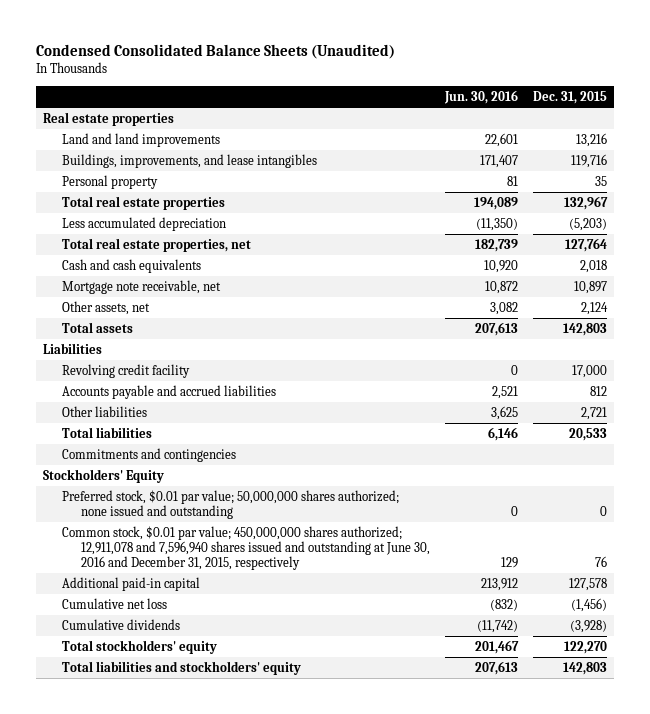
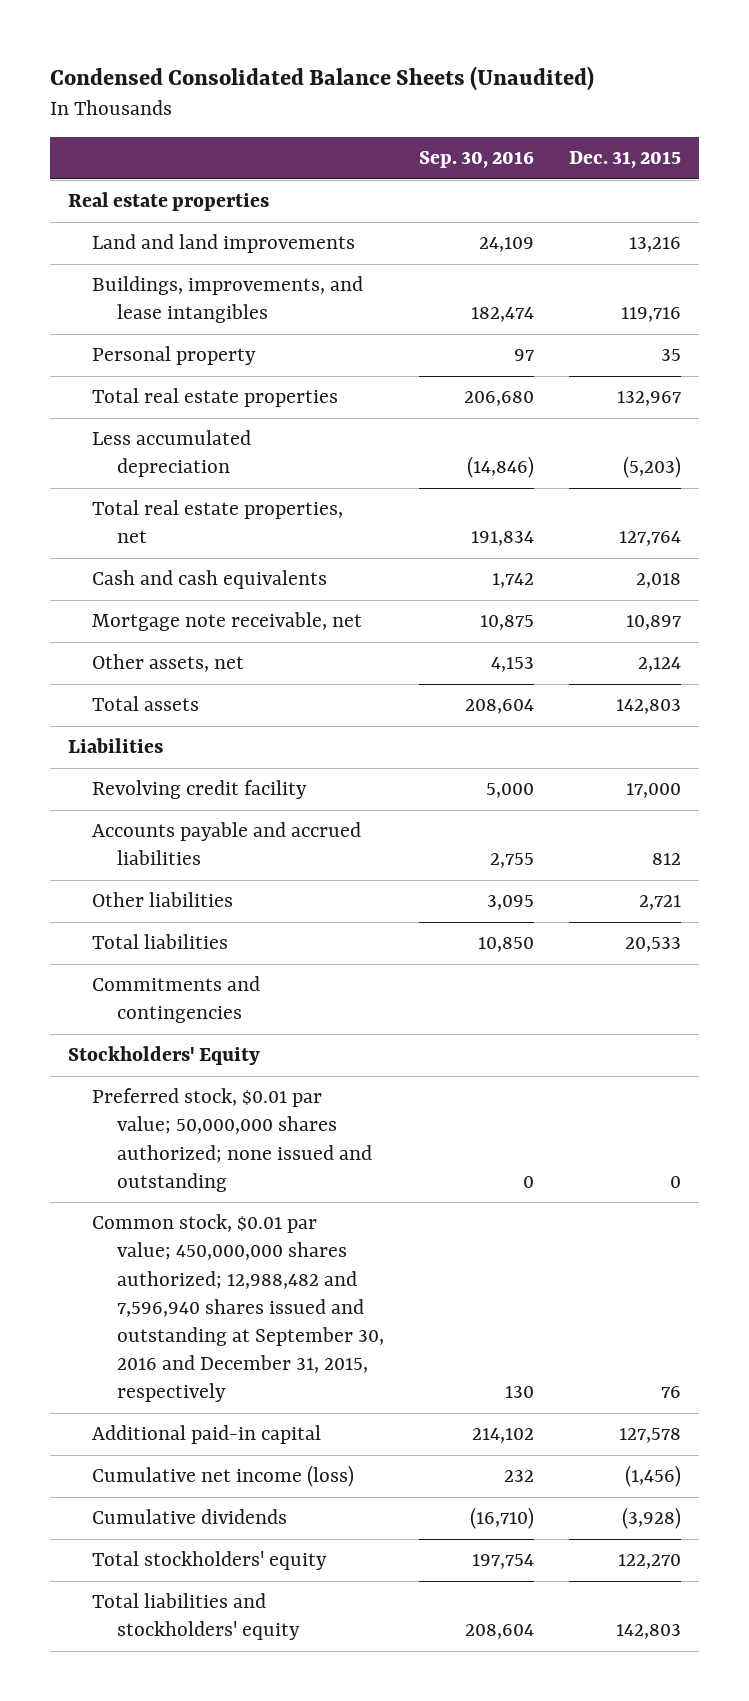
- | Jun. 30, 2016 | Dec. 31, 2015
+ | Sep. 30, 2016 | Dec. 31, 2015
- Common stock, $0.01 par value; 450,000,000 shares authorized; 12,911,078 and 7,596,940 shares issued and outstanding at June 30, 2016 and December 31, 2015, respectively | 129 | 76
+ Common stock, $0.01 par value; 450,000,000 shares authorized; 12,988,482 and 7,596,940 shares issued and outstanding at September 30, 2016 and December 31, 2015, respectively | 130 | 76
- Cumulative net loss | (832) | (1,456)
+ Cumulative net income (loss) | 232 | (1,456)

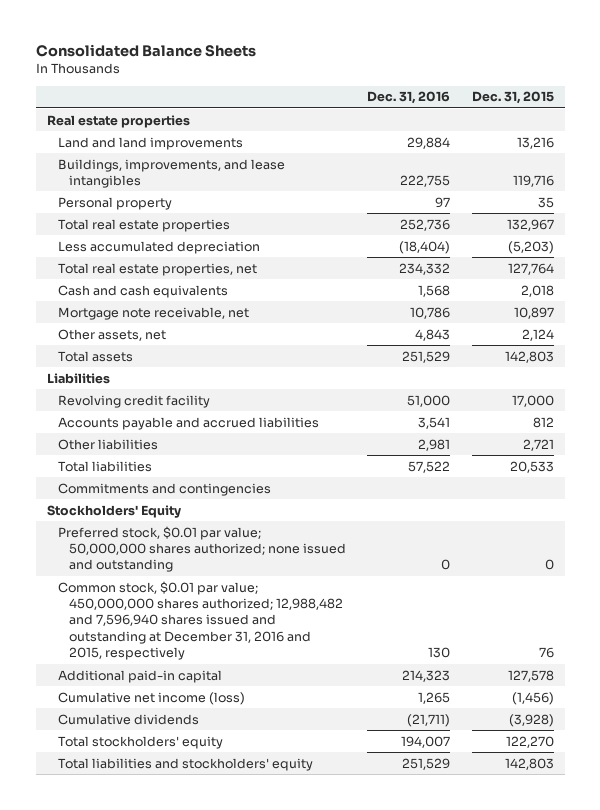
- Condensed Consolidated Balance Sheets (Unaudited)
+ Consolidated Balance Sheets
- | Sep. 30, 2016 | Dec. 31, 2015
+ | Dec. 31, 2016 | Dec. 31, 2015
- Common stock, $0.01 par value; 450,000,000 shares authorized; 12,988,482 and 7,596,940 shares issued and outstanding at September 30, 2016 and December 31, 2015, respectively | 130 | 76
+ Common stock, $0.01 par value; 450,000,000 shares authorized; 12,988,482 and 7,596,940 shares issued and outstanding at December 31, 2016 and 2015, respectively | 130 | 76

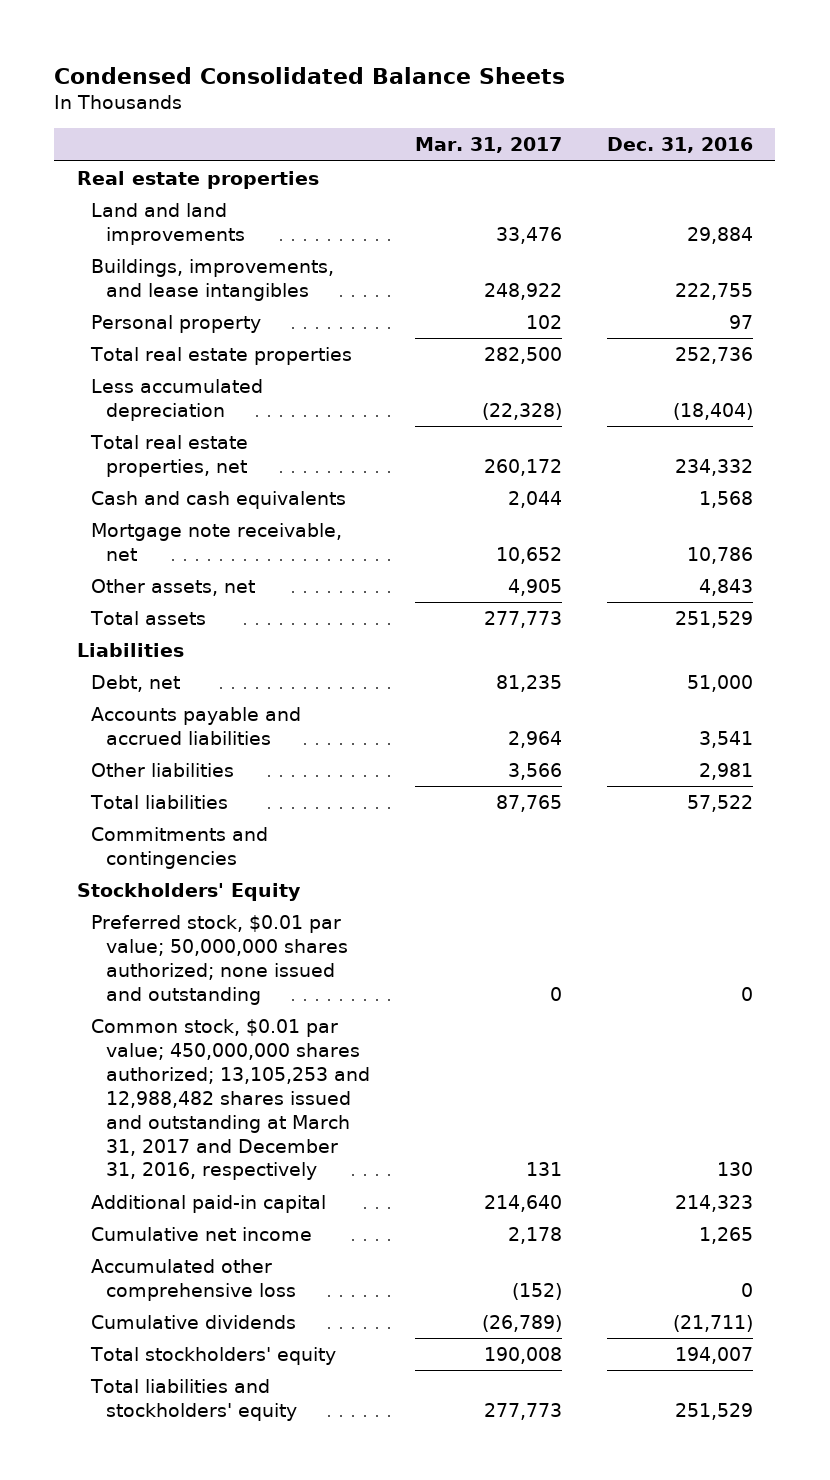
- Consolidated Balance Sheets
+ Condensed Consolidated Balance Sheets
- | Dec. 31, 2016 | Dec. 31, 2015
+ | Mar. 31, 2017 | Dec. 31, 2016
- Revolving credit facility | 51,000 | 17,000
+ Debt, net | 81,235 | 51,000
- Common stock, $0.01 par value; 450,000,000 shares authorized; 12,988,482 and 7,596,940 shares issued and outstanding at December 31, 2016 and 2015, respectively | 130 | 76
+ Common stock, $0.01 par value; 450,000,000 shares authorized; 13,105,253 and 12,988,482 shares issued and outstanding at March 31, 2017 and December 31, 2016, respectively | 131 | 130
- Cumulative net income (loss) | 1,265 | (1,456)
+ Cumulative net income | 2,178 | 1,265
+ Accumulated other comprehensive loss | (152) | 0

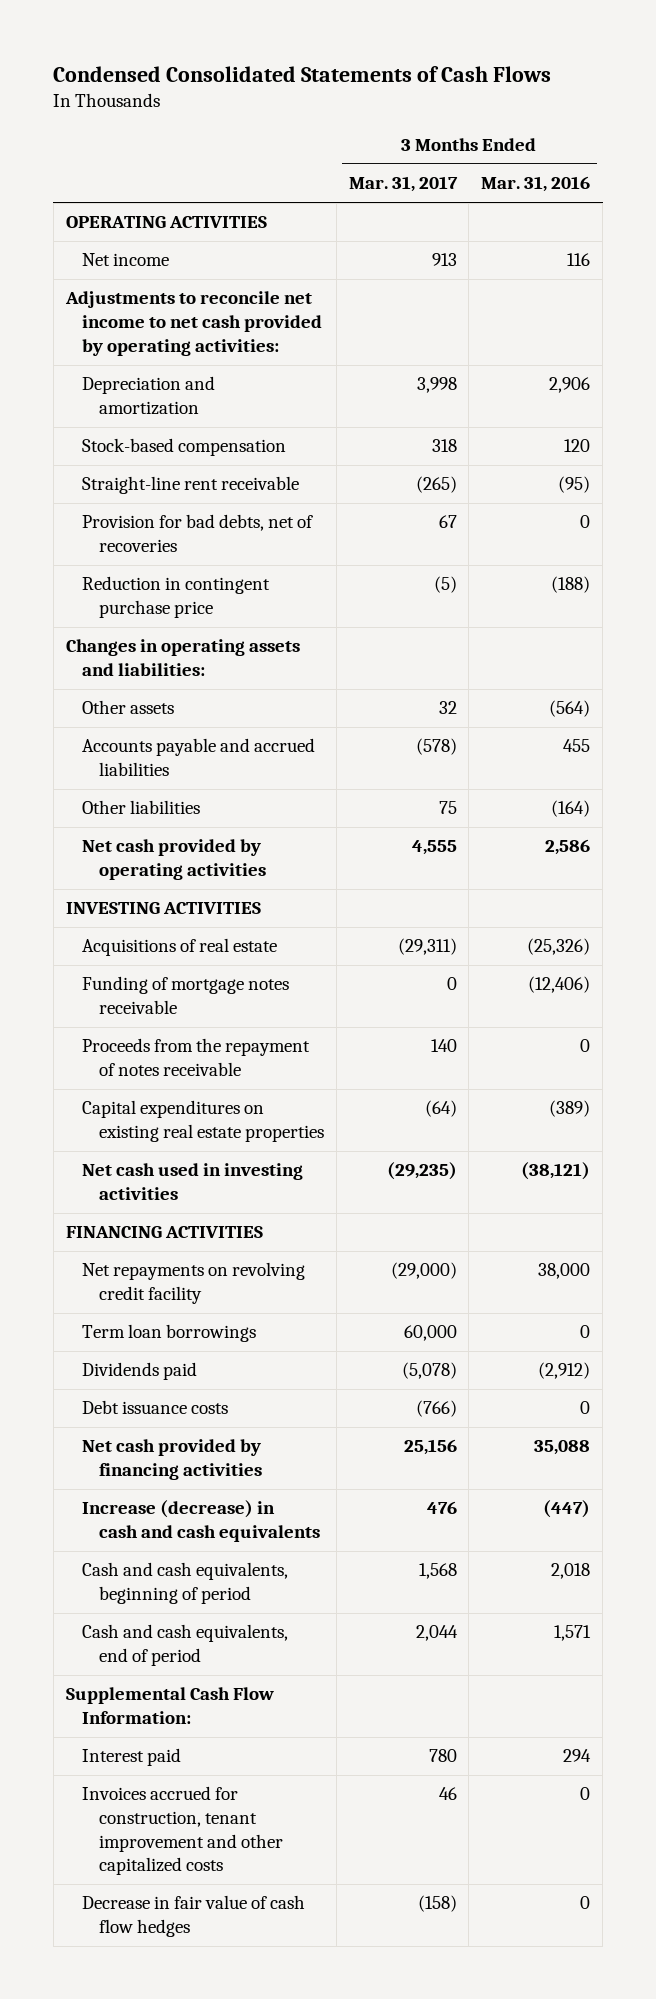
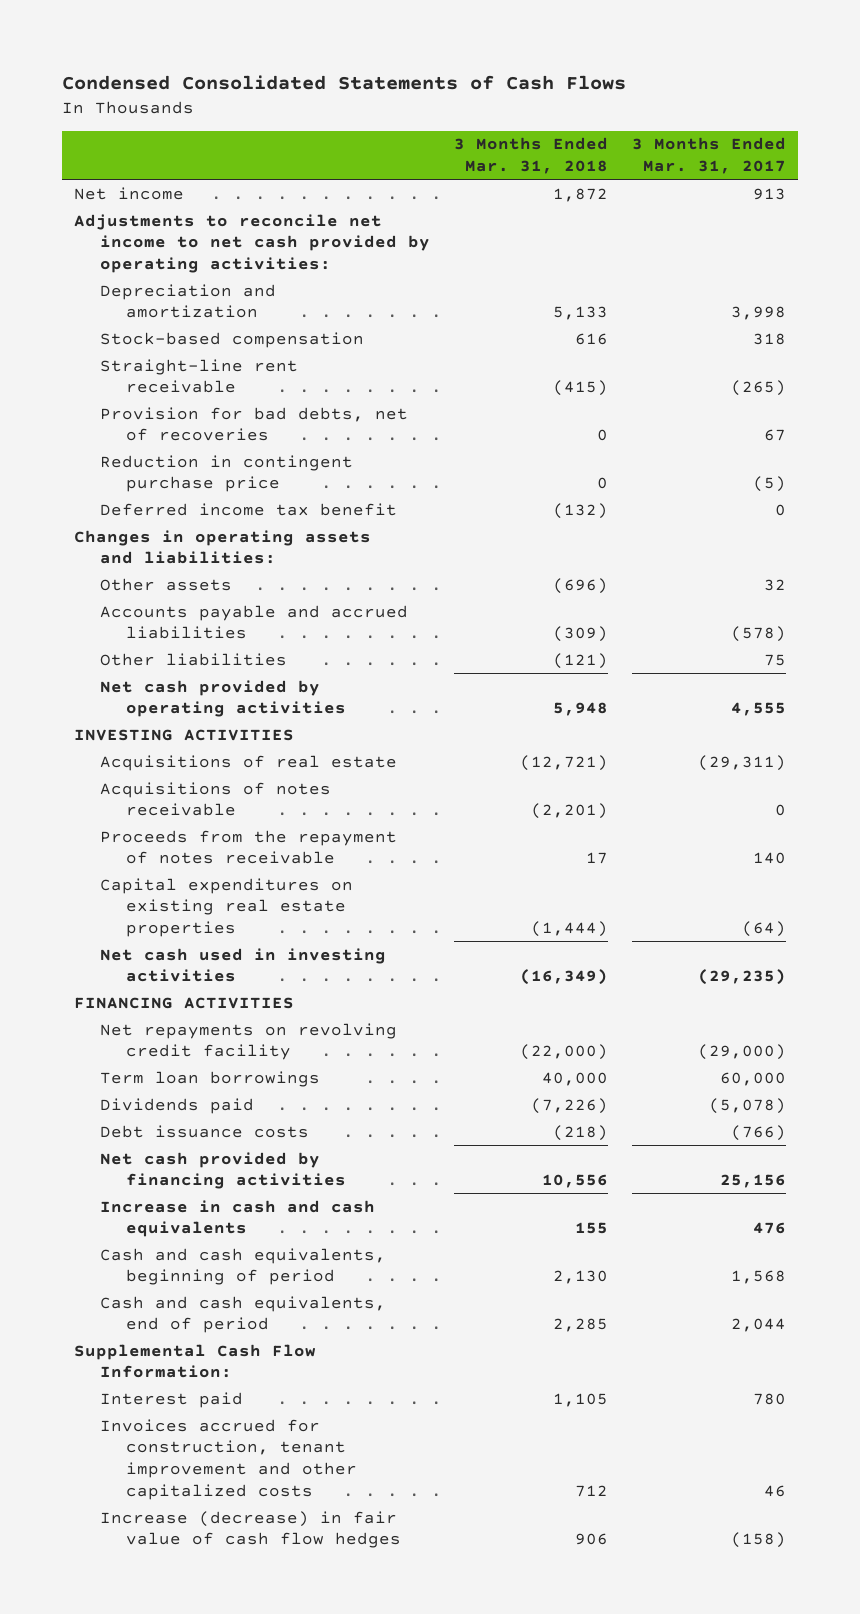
- | 3 Months Ended Mar. 31, 2017 | 3 Months Ended Mar. 31, 2016
+ | 3 Months Ended Mar. 31, 2018 | 3 Months Ended Mar. 31, 2017
- OPERATING ACTIVITIES
+ Deferred income tax benefit | (132) | 0
- Funding of mortgage notes receivable | 0 | (12,406)
+ Acquisitions of notes receivable | (2,201) | 0
- Increase (decrease) in cash and cash equivalents | 476 | (447)
+ Increase in cash and cash equivalents | 155 | 476
- Decrease in fair value of cash flow hedges | (158) | 0
+ Increase (decrease) in fair value of cash flow hedges | 906 | (158)

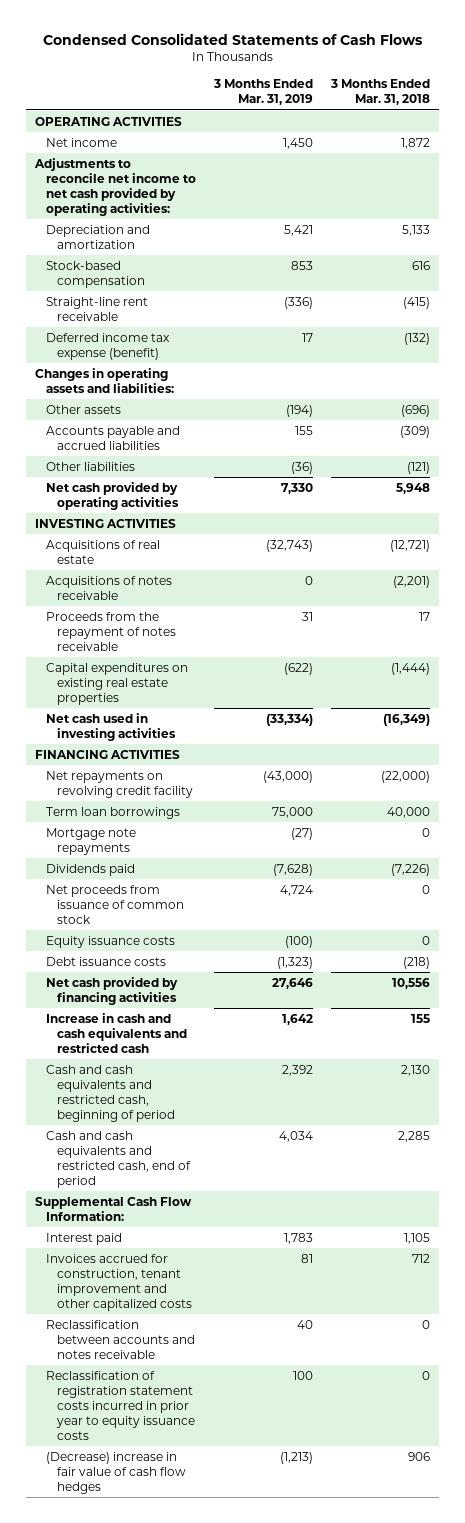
- | 3 Months Ended Mar. 31, 2018 | 3 Months Ended Mar. 31, 2017
+ | 3 Months Ended Mar. 31, 2019 | 3 Months Ended Mar. 31, 2018
+ OPERATING ACTIVITIES
- Provision for bad debts, net of recoveries | 0 | 67
- Reduction in contingent purchase price | 0 | (5)
- Deferred income tax benefit | (132) | 0
+ Deferred income tax expense (benefit) | 17 | (132)
+ Mortgage note repayments | (27) | 0
+ Net proceeds from issuance of common stock | 4,724 | 0
+ Equity issuance costs | (100) | 0
- Increase in cash and cash equivalents | 155 | 476
- Cash and cash equivalents, beginning of period | 2,130 | 1,568
- Cash and cash equivalents, end of period | 2,285 | 2,044
+ Increase in cash and cash equivalents and restricted cash | 1,642 | 155
+ Cash and cash equivalents and restricted cash, beginning of period | 2,392 | 2,130
+ Cash and cash equivalents and restricted cash, end of period | 4,034 | 2,285
- Increase (decrease) in fair value of cash flow hedges | 906 | (158)
+ Reclassification between accounts and notes receivable | 40 | 0
+ Reclassification of registration statement costs incurred in prior year to equity issuance costs | 100 | 0
+ (Decrease) increase in fair value of cash flow hedges | (1,213) | 906

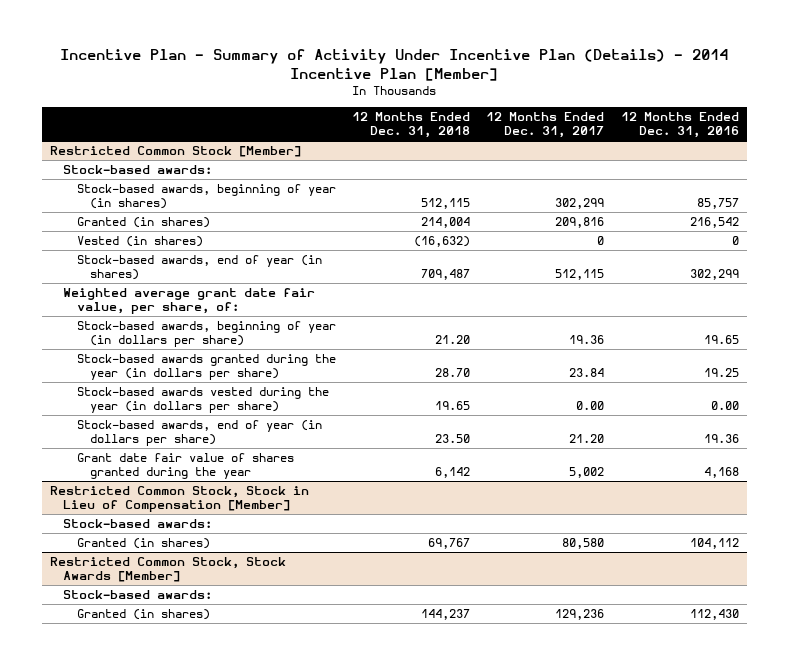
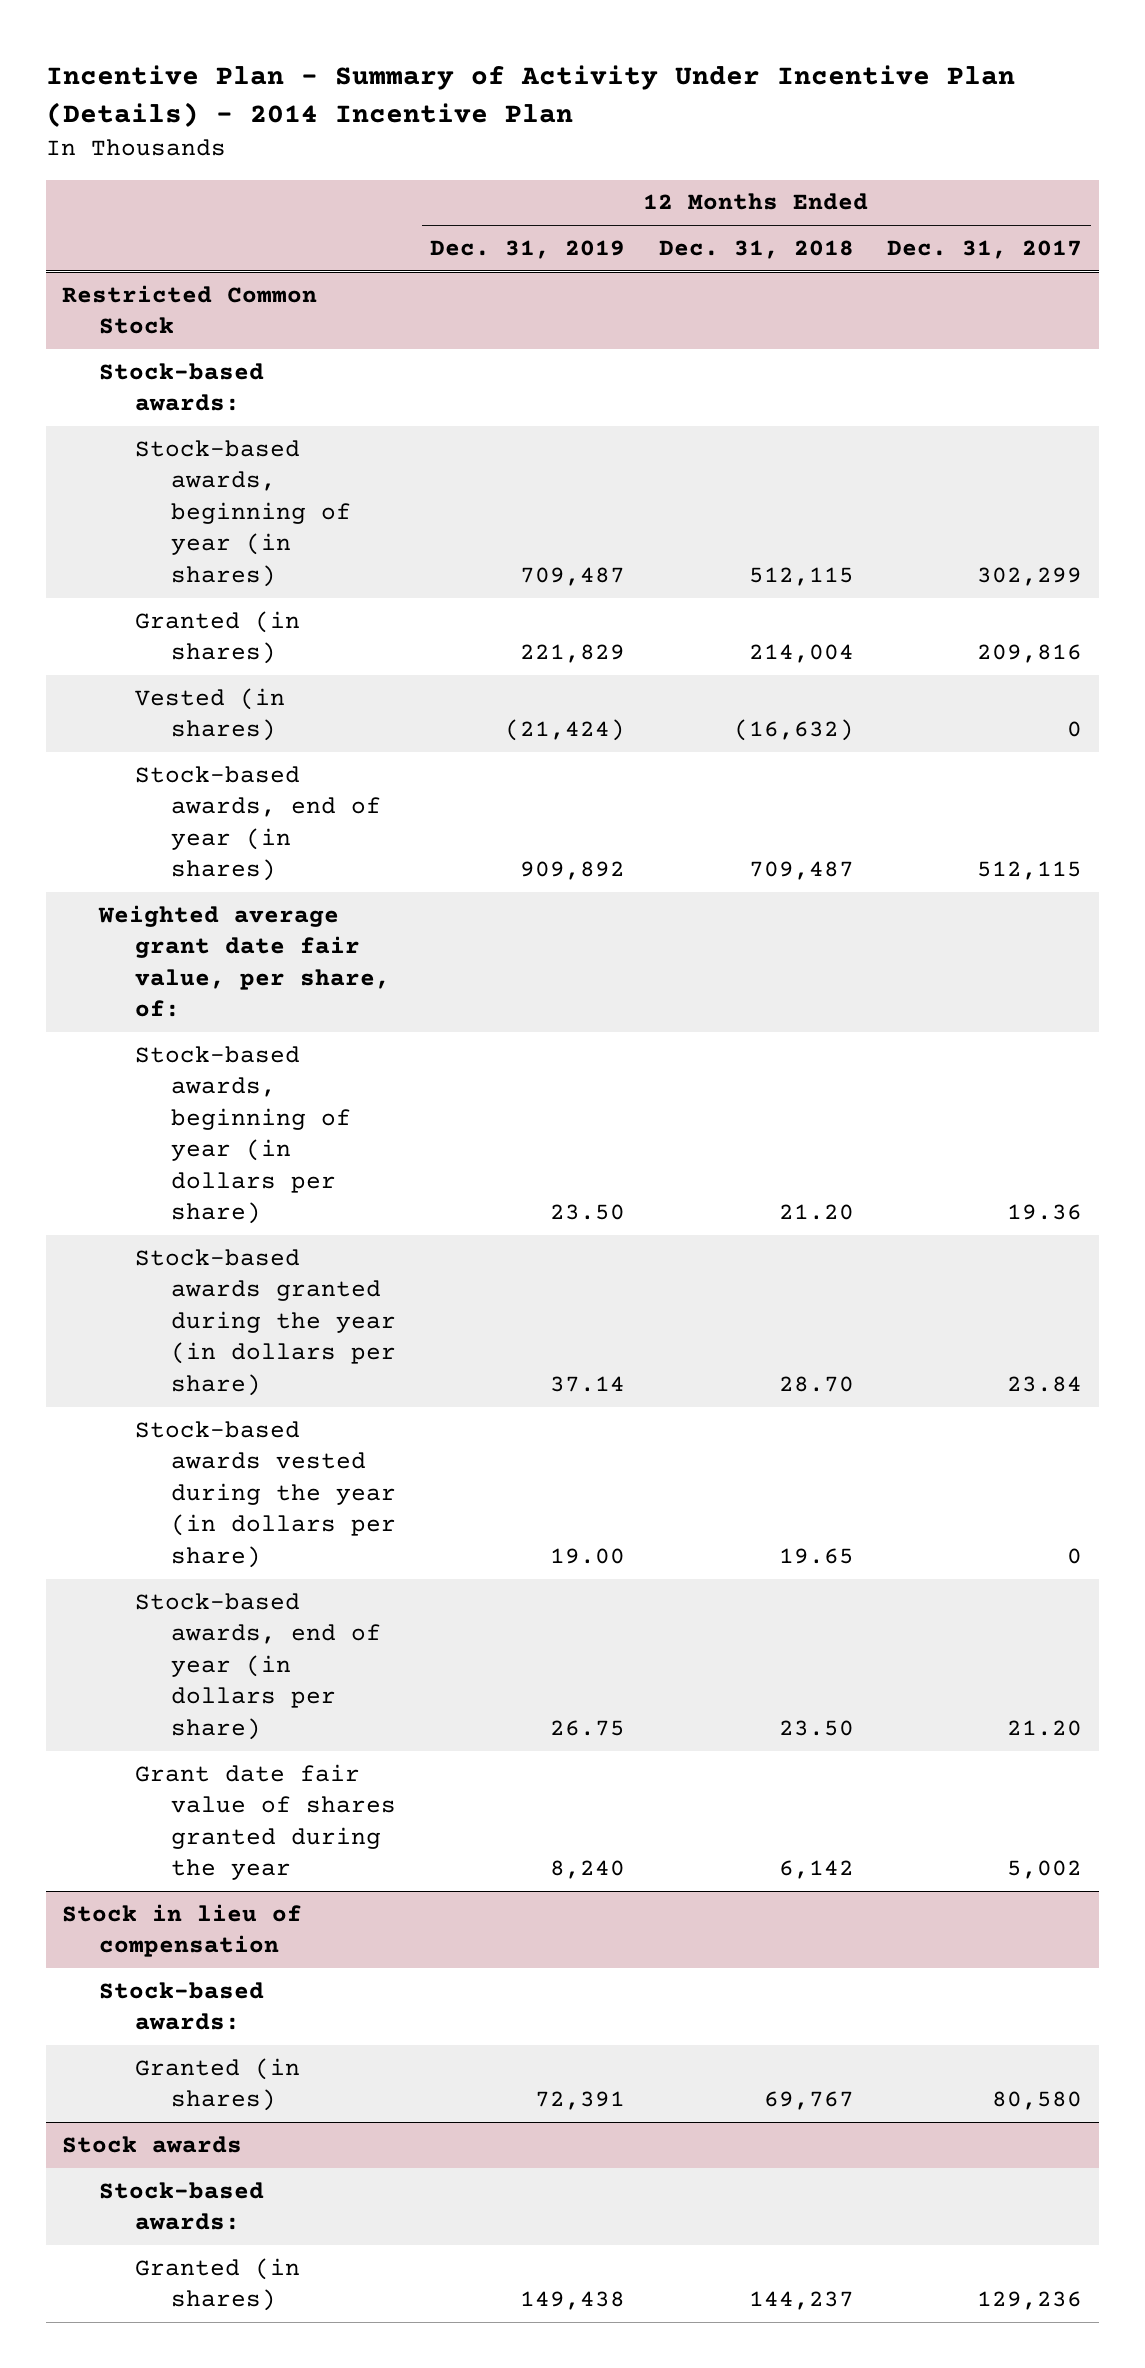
- Incentive Plan - Summary of Activity Under Incentive Plan (Details) - 2014 Incentive Plan [Member]
+ Incentive Plan - Summary of Activity Under Incentive Plan (Details) - 2014 Incentive Plan
- | 12 Months Ended Dec. 31, 2018 | 12 Months Ended Dec. 31, 2017 | 12 Months Ended Dec. 31, 2016
+ | 12 Months Ended Dec. 31, 2019 | 12 Months Ended Dec. 31, 2018 | 12 Months Ended Dec. 31, 2017
- Restricted Common Stock [Member]
+ Restricted Common Stock
- Stock-based awards vested during the year (in dollars per share) | 19.65 | 0.00 | 0.00
+ Stock-based awards vested during the year (in dollars per share) | 19.00 | 19.65 | 0
- Restricted Common Stock, Stock in Lieu of Compensation [Member]
+ Stock in lieu of compensation
- Restricted Common Stock, Stock Awards [Member]
+ Stock awards

